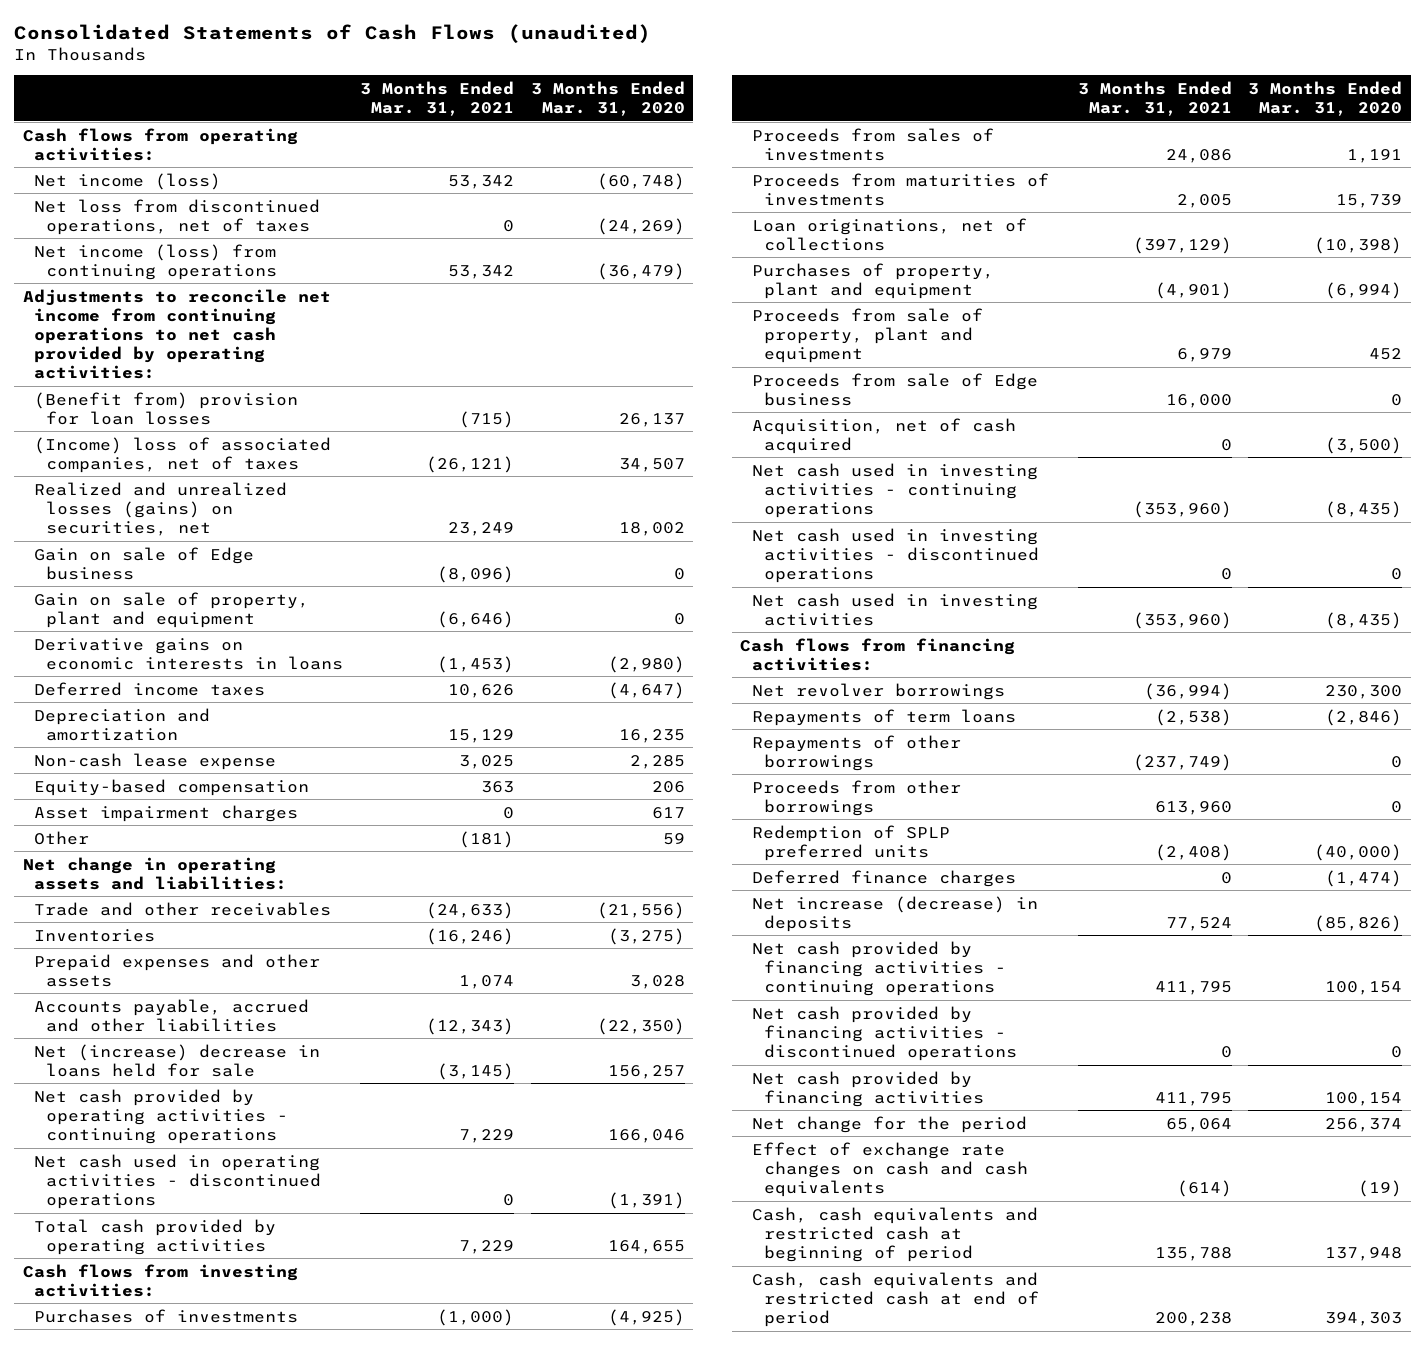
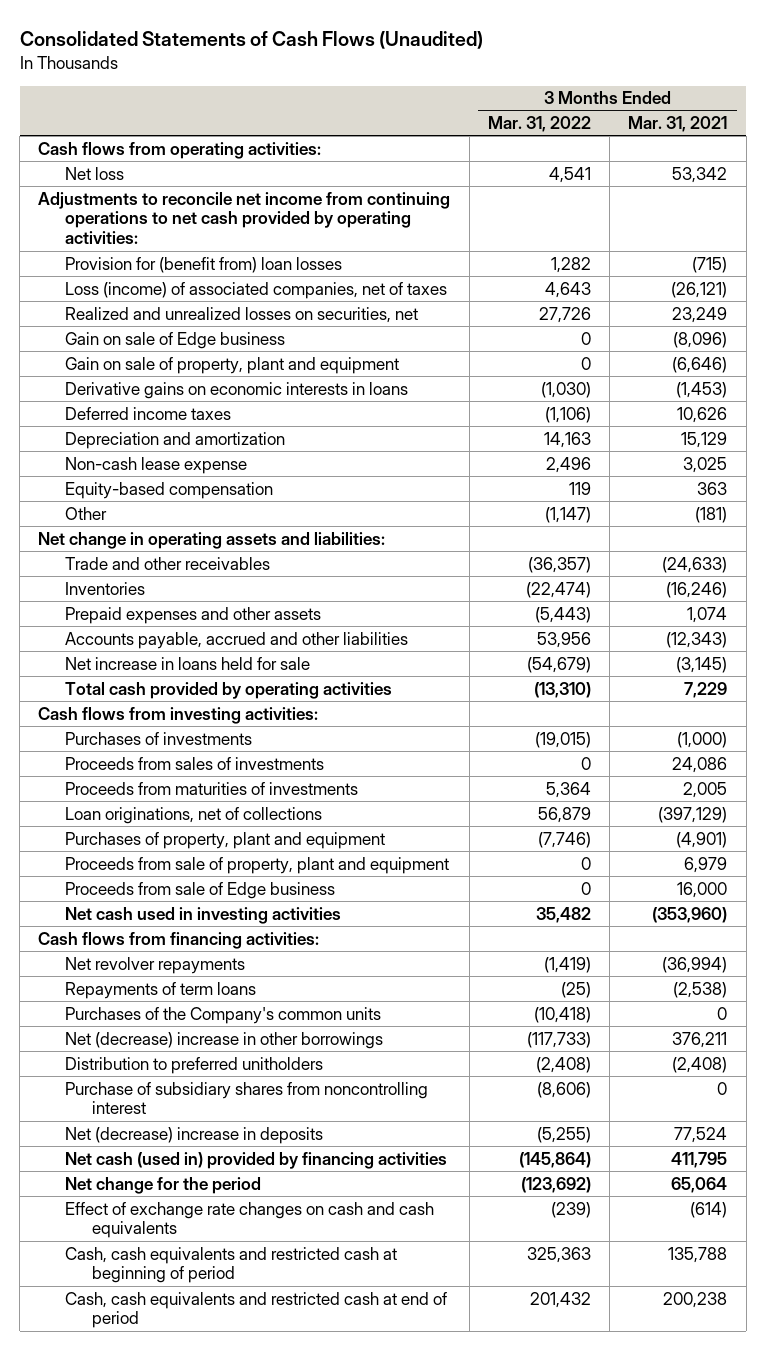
- Consolidated Statements of Cash Flows (unaudited)
+ Consolidated Statements of Cash Flows (Unaudited)
- | 3 Months Ended Mar. 31, 2021 | 3 Months Ended Mar. 31, 2020
+ | 3 Months Ended Mar. 31, 2022 | 3 Months Ended Mar. 31, 2021
- Net income (loss) | 53,342 | (60,748)
- Net loss from discontinued operations, net of taxes | 0 | (24,269)
- Net income (loss) from continuing operations | 53,342 | (36,479)
+ Net loss | 4,541 | 53,342
- (Benefit from) provision for loan losses | (715) | 26,137
- (Income) loss of associated companies, net of taxes | (26,121) | 34,507
- Realized and unrealized losses (gains) on securities, net | 23,249 | 18,002
+ Provision for (benefit from) loan losses | 1,282 | (715)
+ Loss (income) of associated companies, net of taxes | 4,643 | (26,121)
+ Realized and unrealized losses on securities, net | 27,726 | 23,249
- Asset impairment charges | 0 | 617
- Net (increase) decrease in loans held for sale | (3,145) | 156,257
- Net cash provided by operating activities - continuing operations | 7,229 | 166,046
- Net cash used in operating activities - discontinued operations | 0 | (1,391)
+ Net increase in loans held for sale | (54,679) | (3,145)
- Acquisition, net of cash acquired | 0 | (3,500)
- Net cash used in investing activities - continuing operations | (353,960) | (8,435)
- Net cash used in investing activities - discontinued operations | 0 | 0
- Net revolver borrowings | (36,994) | 230,300
+ Net revolver repayments | (1,419) | (36,994)
- Repayments of other borrowings | (237,749) | 0
- Proceeds from other borrowings | 613,960 | 0
- Redemption of SPLP preferred units | (2,408) | (40,000)
- Deferred finance charges | 0 | (1,474)
- Net increase (decrease) in deposits | 77,524 | (85,826)
- Net cash provided by financing activities - continuing operations | 411,795 | 100,154
- Net cash provided by financing activities - discontinued operations | 0 | 0
- Net cash provided by financing activities | 411,795 | 100,154
+ Purchases of the Company's common units | (10,418) | 0
+ Net (decrease) increase in other borrowings | (117,733) | 376,211
+ Distribution to preferred unitholders | (2,408) | (2,408)
+ Purchase of subsidiary shares from noncontrolling interest | (8,606) | 0
+ Net (decrease) increase in deposits | (5,255) | 77,524
+ Net cash (used in) provided by financing activities | (145,864) | 411,795

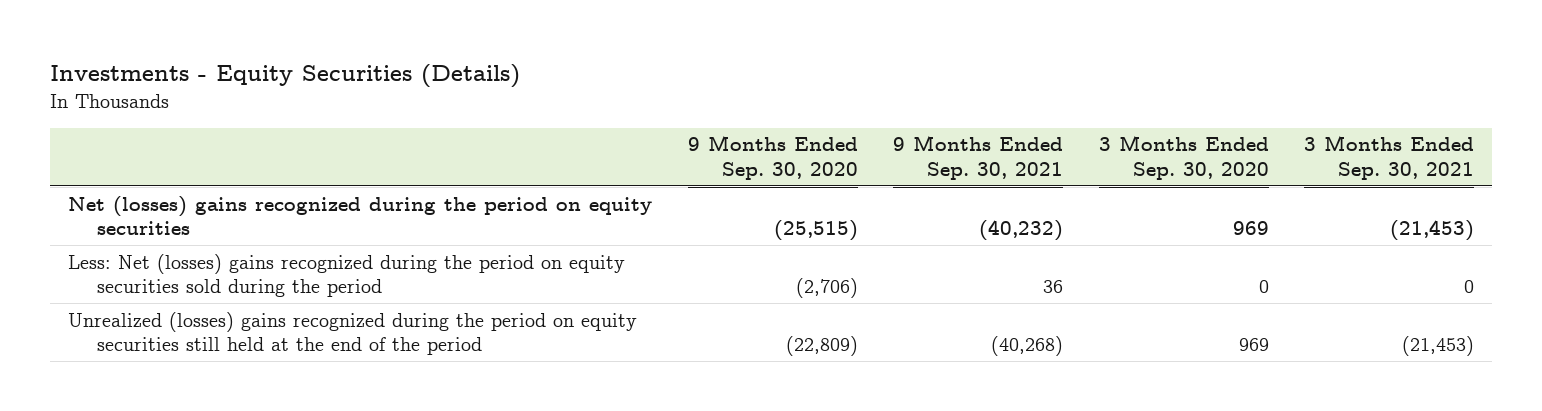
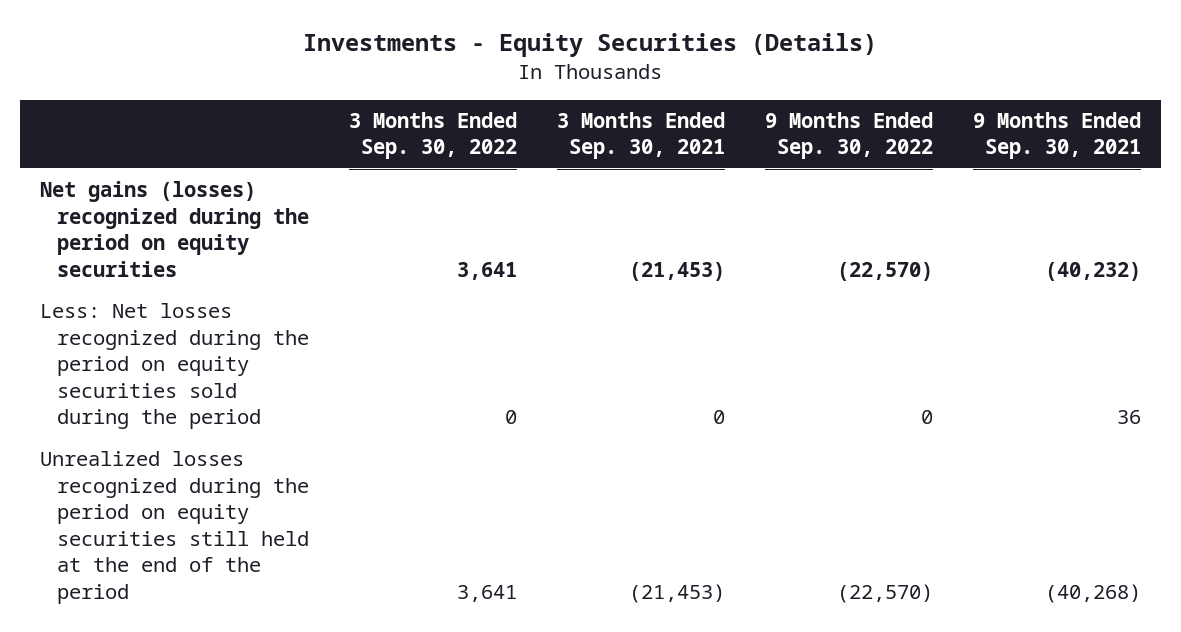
- | 9 Months Ended Sep. 30, 2020 | 9 Months Ended Sep. 30, 2021 | 3 Months Ended Sep. 30, 2020 | 3 Months Ended Sep. 30, 2021
+ | 3 Months Ended Sep. 30, 2022 | 3 Months Ended Sep. 30, 2021 | 9 Months Ended Sep. 30, 2022 | 9 Months Ended Sep. 30, 2021
- Net (losses) gains recognized during the period on equity securities | (25,515) | (40,232) | 969 | (21,453)
- Less: Net (losses) gains recognized during the period on equity securities sold during the period | (2,706) | 36 | 0 | 0
- Unrealized (losses) gains recognized during the period on equity securities still held at the end of the period | (22,809) | (40,268) | 969 | (21,453)
+ Net gains (losses) recognized during the period on equity securities | 3,641 | (21,453) | (22,570) | (40,232)
+ Less: Net losses recognized during the period on equity securities sold during the period | 0 | 0 | 0 | 36
+ Unrealized losses recognized during the period on equity securities still held at the end of the period | 3,641 | (21,453) | (22,570) | (40,268)

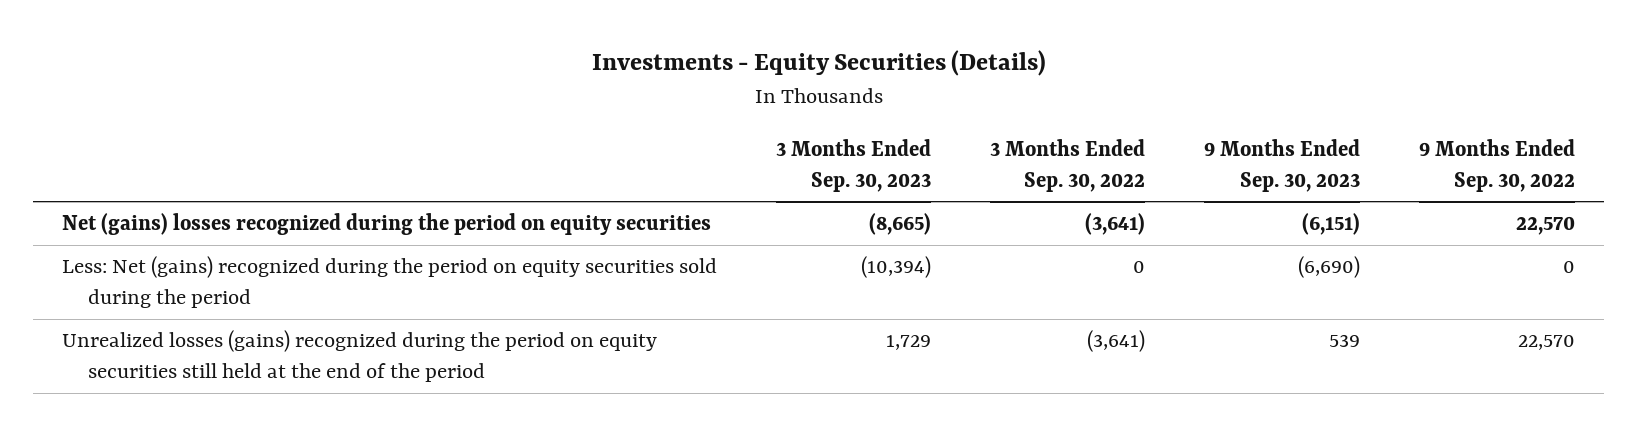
- | 3 Months Ended Sep. 30, 2022 | 3 Months Ended Sep. 30, 2021 | 9 Months Ended Sep. 30, 2022 | 9 Months Ended Sep. 30, 2021
+ | 3 Months Ended Sep. 30, 2023 | 3 Months Ended Sep. 30, 2022 | 9 Months Ended Sep. 30, 2023 | 9 Months Ended Sep. 30, 2022
- Net gains (losses) recognized during the period on equity securities | 3,641 | (21,453) | (22,570) | (40,232)
- Less: Net losses recognized during the period on equity securities sold during the period | 0 | 0 | 0 | 36
- Unrealized losses recognized during the period on equity securities still held at the end of the period | 3,641 | (21,453) | (22,570) | (40,268)
+ Net (gains) losses recognized during the period on equity securities | (8,665) | (3,641) | (6,151) | 22,570
+ Less: Net (gains) recognized during the period on equity securities sold during the period | (10,394) | 0 | (6,690) | 0
+ Unrealized losses (gains) recognized during the period on equity securities still held at the end of the period | 1,729 | (3,641) | 539 | 22,570

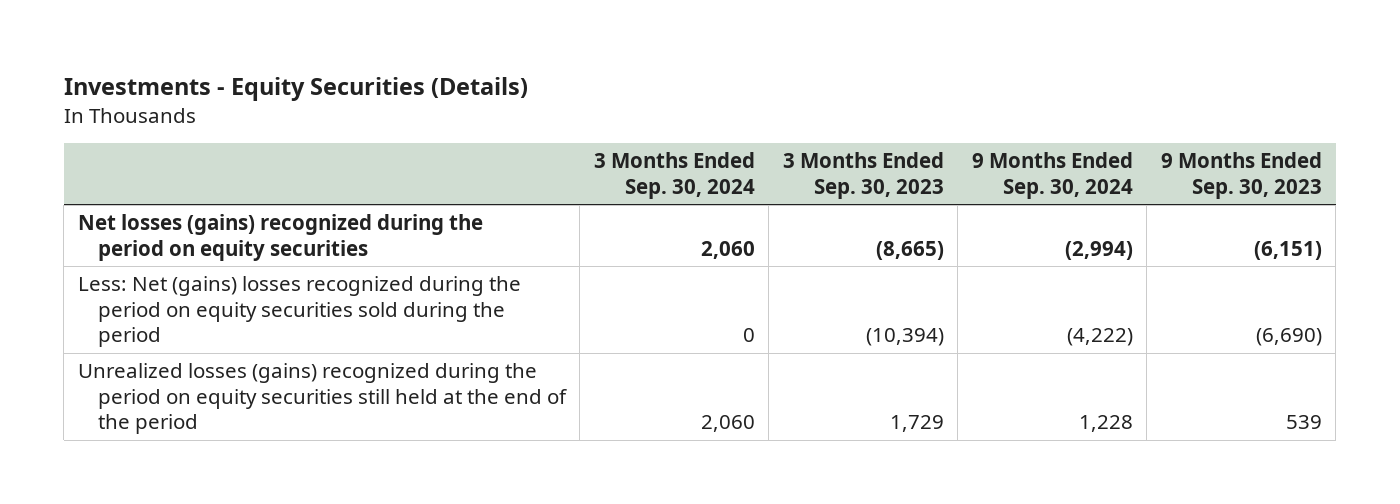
- | 3 Months Ended Sep. 30, 2023 | 3 Months Ended Sep. 30, 2022 | 9 Months Ended Sep. 30, 2023 | 9 Months Ended Sep. 30, 2022
+ | 3 Months Ended Sep. 30, 2024 | 3 Months Ended Sep. 30, 2023 | 9 Months Ended Sep. 30, 2024 | 9 Months Ended Sep. 30, 2023
- Net (gains) losses recognized during the period on equity securities | (8,665) | (3,641) | (6,151) | 22,570
- Less: Net (gains) recognized during the period on equity securities sold during the period | (10,394) | 0 | (6,690) | 0
+ Net losses (gains) recognized during the period on equity securities | 2,060 | (8,665) | (2,994) | (6,151)
+ Less: Net (gains) losses recognized during the period on equity securities sold during the period | 0 | (10,394) | (4,222) | (6,690)

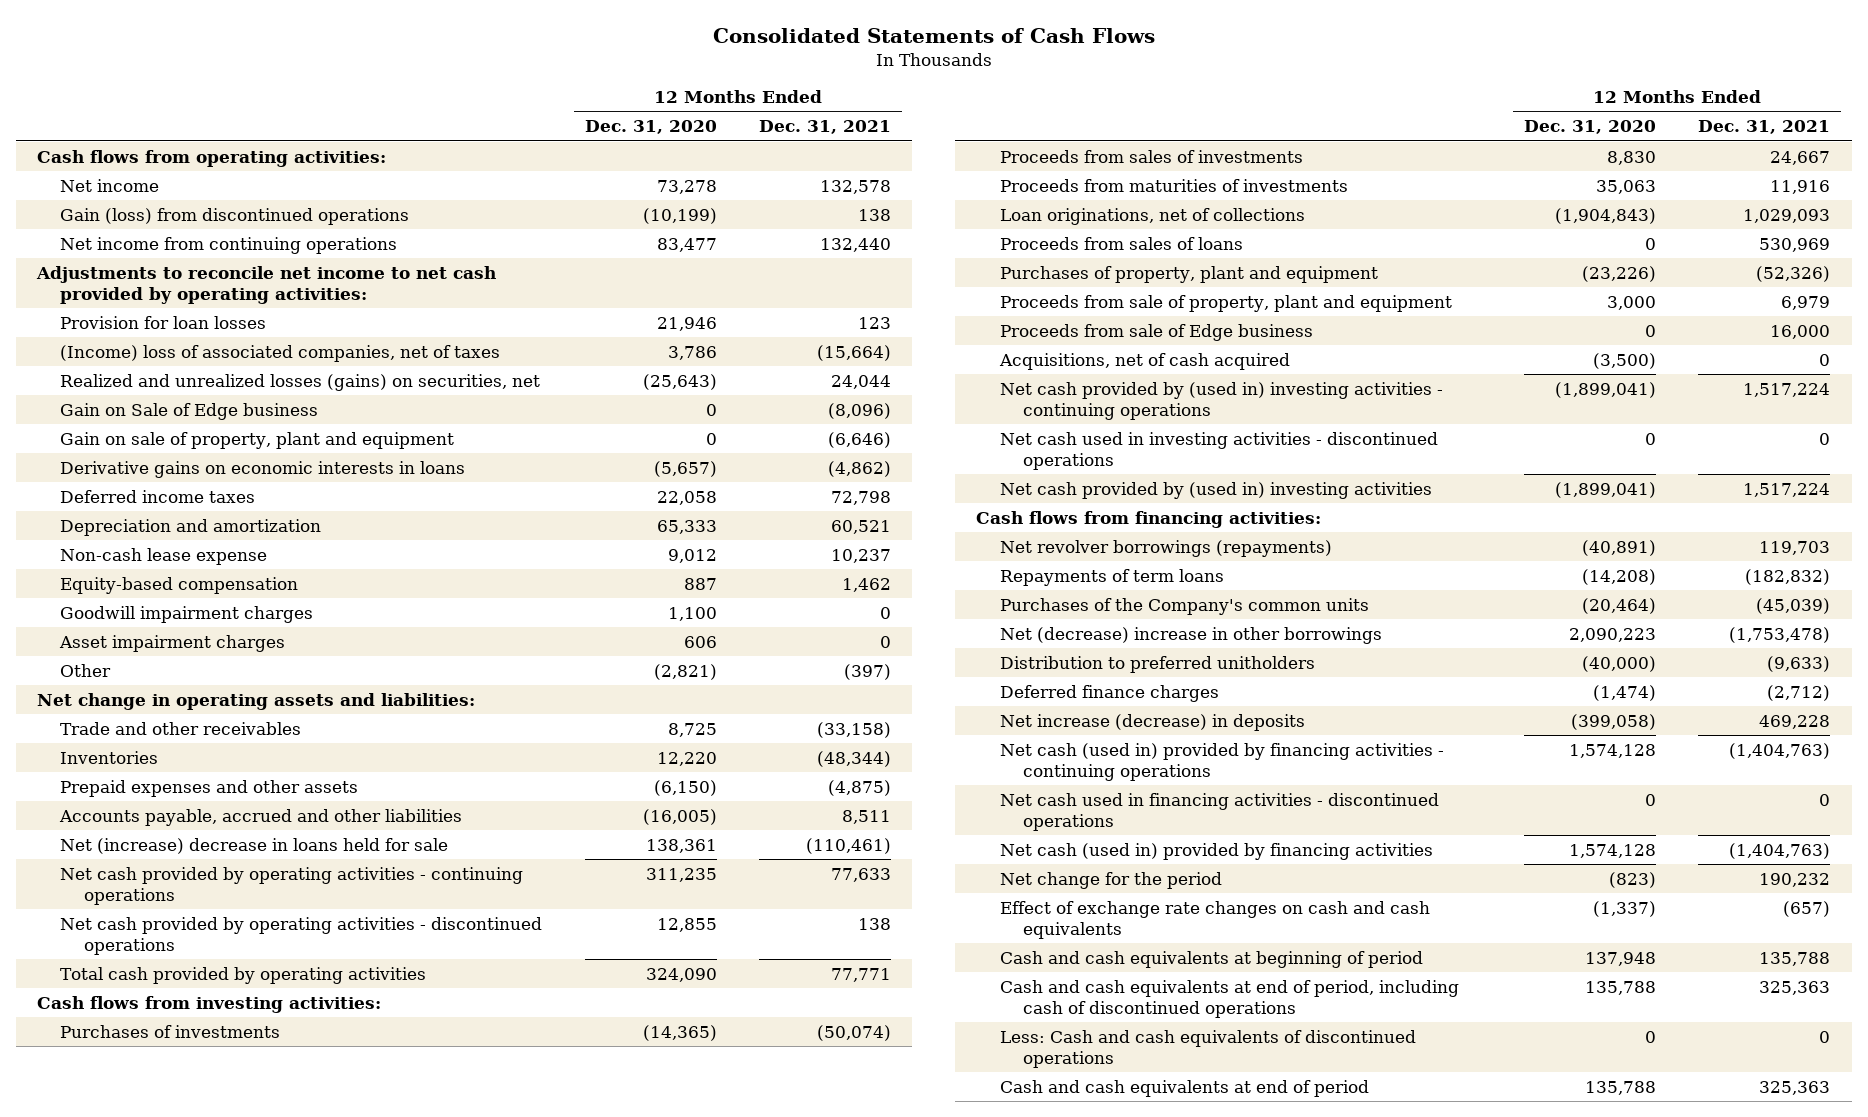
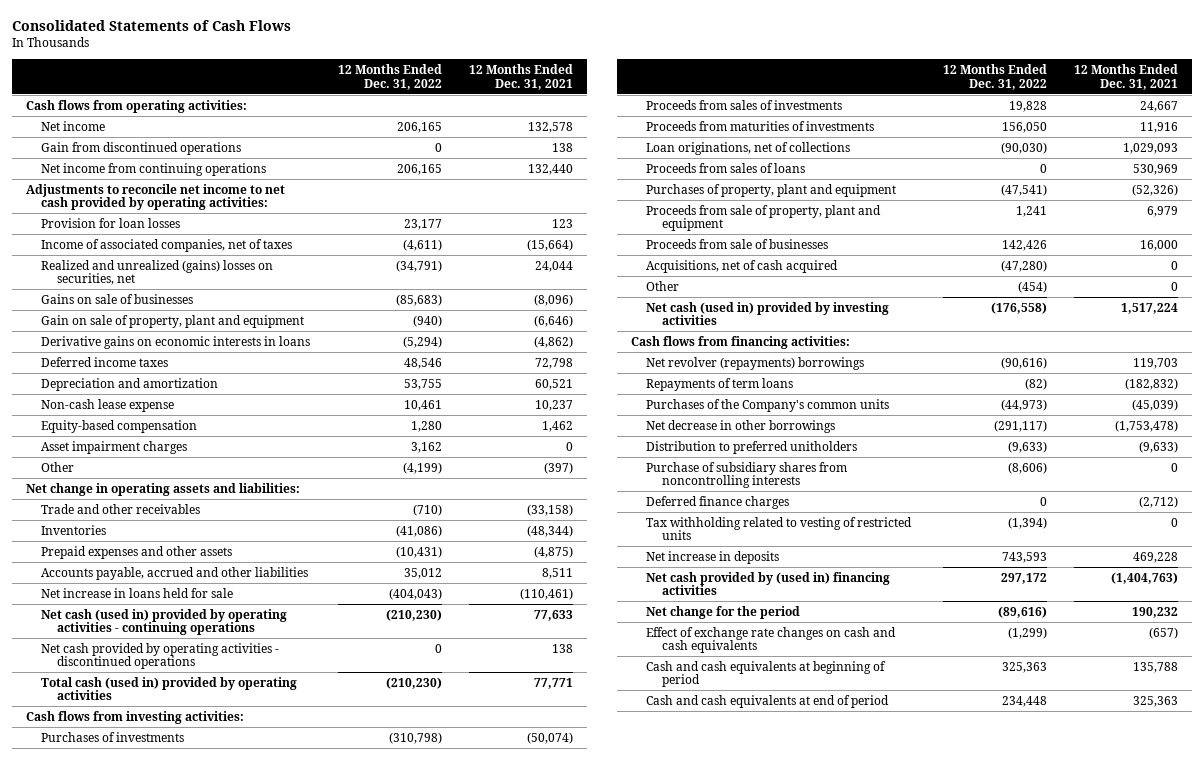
- | 12 Months Ended Dec. 31, 2020 | 12 Months Ended Dec. 31, 2021
+ | 12 Months Ended Dec. 31, 2022 | 12 Months Ended Dec. 31, 2021
- Gain (loss) from discontinued operations | (10,199) | 138
+ Gain from discontinued operations | 0 | 138
- (Income) loss of associated companies, net of taxes | 3,786 | (15,664)
- Realized and unrealized losses (gains) on securities, net | (25,643) | 24,044
- Gain on Sale of Edge business | 0 | (8,096)
+ Income of associated companies, net of taxes | (4,611) | (15,664)
+ Realized and unrealized (gains) losses on securities, net | (34,791) | 24,044
+ Gains on sale of businesses | (85,683) | (8,096)
- Goodwill impairment charges | 1,100 | 0
- Net (increase) decrease in loans held for sale | 138,361 | (110,461)
- Net cash provided by operating activities - continuing operations | 311,235 | 77,633
+ Net increase in loans held for sale | (404,043) | (110,461)
+ Net cash (used in) provided by operating activities - continuing operations | (210,230) | 77,633
- Total cash provided by operating activities | 324,090 | 77,771
+ Total cash (used in) provided by operating activities | (210,230) | 77,771
- Proceeds from sale of Edge business | 0 | 16,000
+ Proceeds from sale of businesses | 142,426 | 16,000
- Net cash provided by (used in) investing activities - continuing operations | (1,899,041) | 1,517,224
- Net cash used in investing activities - discontinued operations | 0 | 0
- Net cash provided by (used in) investing activities | (1,899,041) | 1,517,224
+ Other | (454) | 0
+ Net cash (used in) provided by investing activities | (176,558) | 1,517,224
- Net revolver borrowings (repayments) | (40,891) | 119,703
+ Net revolver (repayments) borrowings | (90,616) | 119,703
- Net (decrease) increase in other borrowings | 2,090,223 | (1,753,478)
+ Net decrease in other borrowings | (291,117) | (1,753,478)
+ Purchase of subsidiary shares from noncontrolling interests | (8,606) | 0
- Net increase (decrease) in deposits | (399,058) | 469,228
- Net cash (used in) provided by financing activities - continuing operations | 1,574,128 | (1,404,763)
- Net cash used in financing activities - discontinued operations | 0 | 0
- Net cash (used in) provided by financing activities | 1,574,128 | (1,404,763)
+ Tax withholding related to vesting of restricted units | (1,394) | 0
+ Net increase in deposits | 743,593 | 469,228
+ Net cash provided by (used in) financing activities | 297,172 | (1,404,763)
- Cash and cash equivalents at end of period, including cash of discontinued operations | 135,788 | 325,363
- Less: Cash and cash equivalents of discontinued operations | 0 | 0

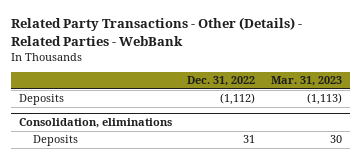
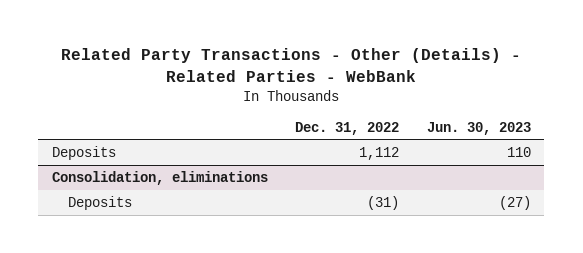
- | Dec. 31, 2022 | Mar. 31, 2023
+ | Dec. 31, 2022 | Jun. 30, 2023
- Deposits | (1,112) | (1,113)
+ Deposits | 1,112 | 110
@ Consolidation, eliminations
- Deposits | 31 | 30
+ Deposits | (31) | (27)

